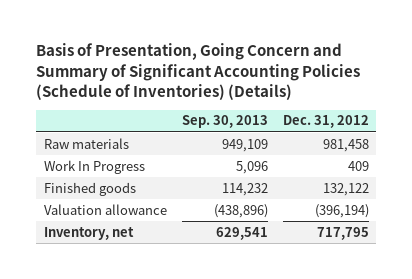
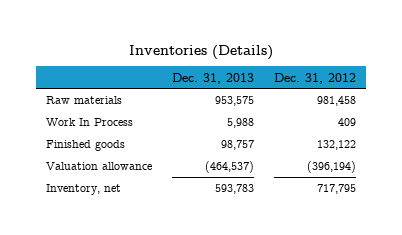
- Basis of Presentation, Going Concern and Summary of Significant Accounting Policies (Schedule of Inventories) (Details)
+ Inventories (Details)
- | Sep. 30, 2013 | Dec. 31, 2012
+ | Dec. 31, 2013 | Dec. 31, 2012
- Work In Progress | 5,096 | 409
+ Work In Process | 5,988 | 409

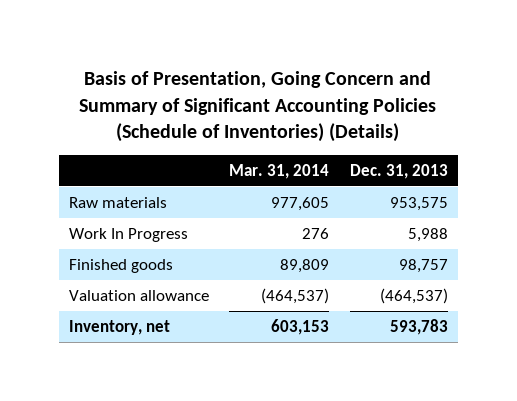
- Inventories (Details)
+ Basis of Presentation, Going Concern and Summary of Significant Accounting Policies (Schedule of Inventories) (Details)
- | Dec. 31, 2013 | Dec. 31, 2012
+ | Mar. 31, 2014 | Dec. 31, 2013
- Work In Process | 5,988 | 409
+ Work In Progress | 276 | 5,988

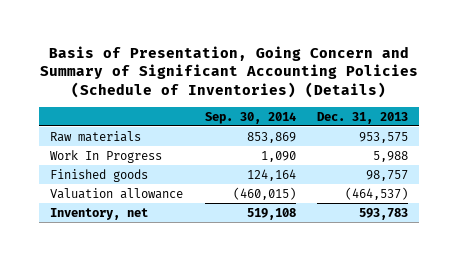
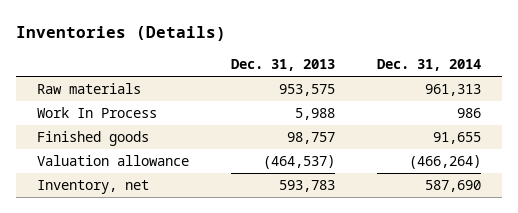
- Basis of Presentation, Going Concern and Summary of Significant Accounting Policies (Schedule of Inventories) (Details)
+ Inventories (Details)
- | Sep. 30, 2014 | Dec. 31, 2013
+ | Dec. 31, 2013 | Dec. 31, 2014
- Work In Progress | 1,090 | 5,988
+ Work In Process | 5,988 | 986

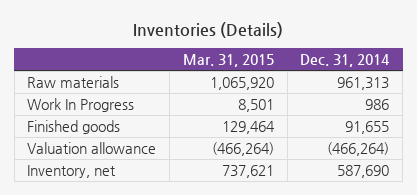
- | Dec. 31, 2013 | Dec. 31, 2014
+ | Mar. 31, 2015 | Dec. 31, 2014
- Work In Process | 5,988 | 986
+ Work In Progress | 8,501 | 986

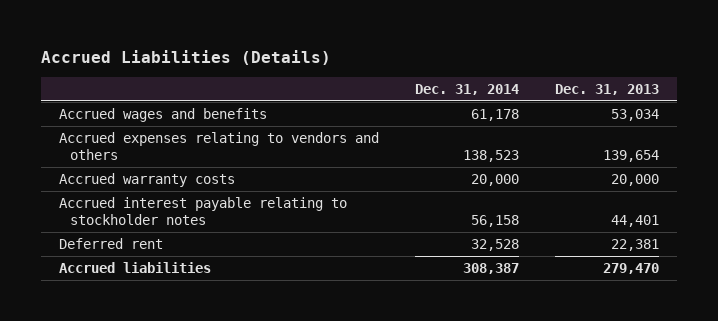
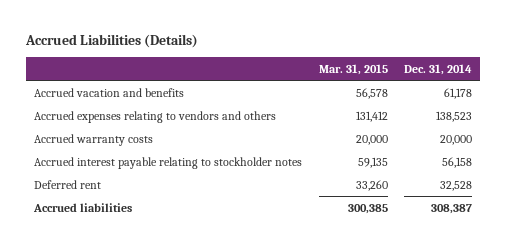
- | Dec. 31, 2014 | Dec. 31, 2013
+ | Mar. 31, 2015 | Dec. 31, 2014
- Accrued wages and benefits | 61,178 | 53,034
+ Accrued vacation and benefits | 56,578 | 61,178

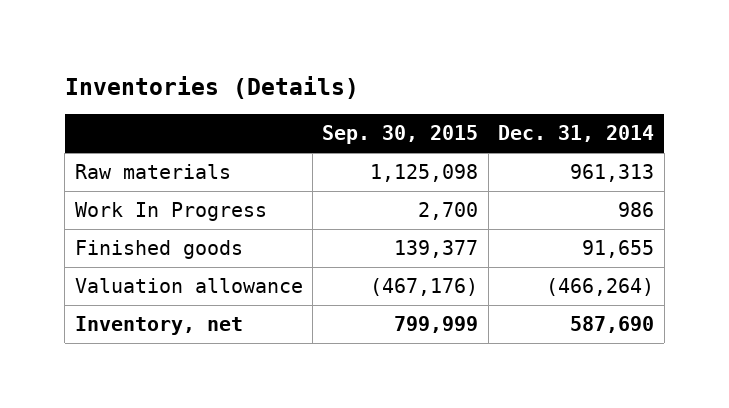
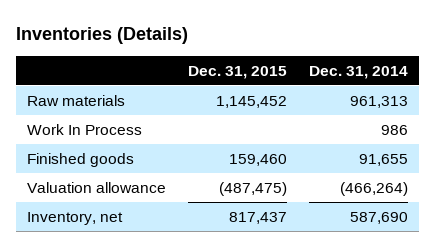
- | Sep. 30, 2015 | Dec. 31, 2014
+ | Dec. 31, 2015 | Dec. 31, 2014
- Work In Progress | 2,700 | 986
+ Work In Process | | 986

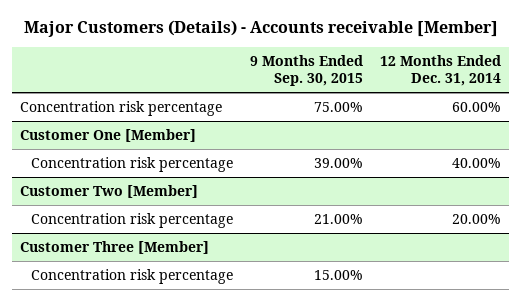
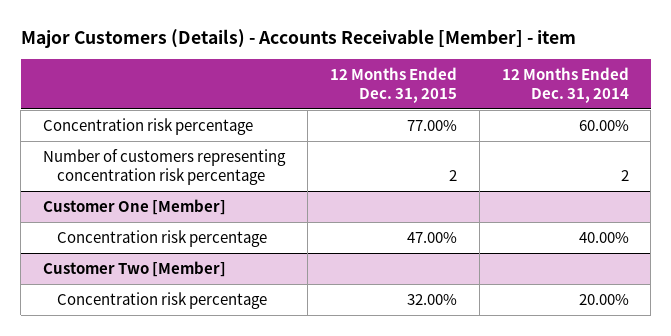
- Major Customers (Details) - Accounts receivable [Member]
+ Major Customers (Details) - Accounts Receivable [Member] - item
- | 9 Months Ended Sep. 30, 2015 | 12 Months Ended Dec. 31, 2014
+ | 12 Months Ended Dec. 31, 2015 | 12 Months Ended Dec. 31, 2014
+ Number of customers representing concentration risk percentage | 2 | 2
- Customer Three [Member]
- Concentration risk percentage | 15.00% |

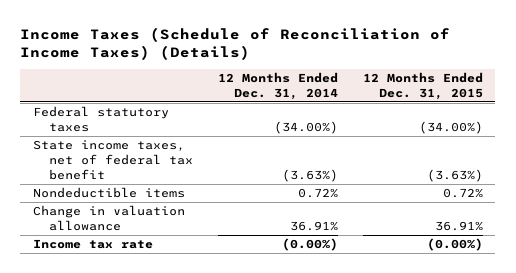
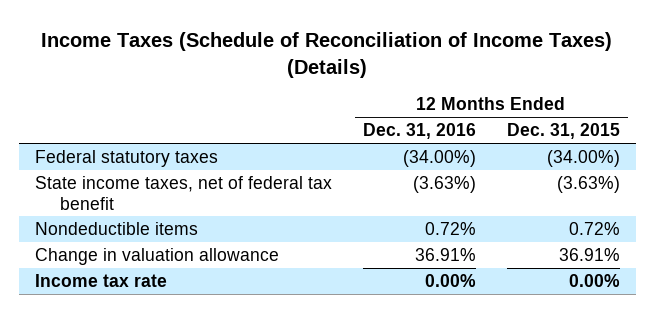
- | 12 Months Ended Dec. 31, 2014 | 12 Months Ended Dec. 31, 2015
+ | 12 Months Ended Dec. 31, 2016 | 12 Months Ended Dec. 31, 2015
- Income tax rate | (0.00%) | (0.00%)
+ Income tax rate | 0.00% | 0.00%

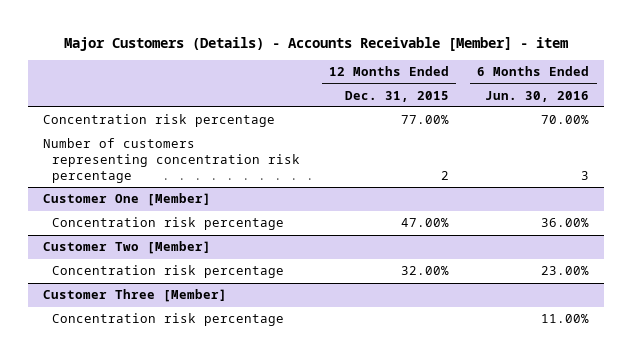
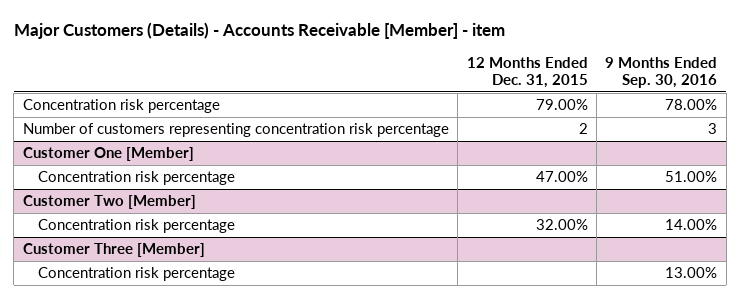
- | 12 Months Ended Dec. 31, 2015 | 6 Months Ended Jun. 30, 2016
+ | 12 Months Ended Dec. 31, 2015 | 9 Months Ended Sep. 30, 2016
- Concentration risk percentage | 77.00% | 70.00%
+ Concentration risk percentage | 79.00% | 78.00%

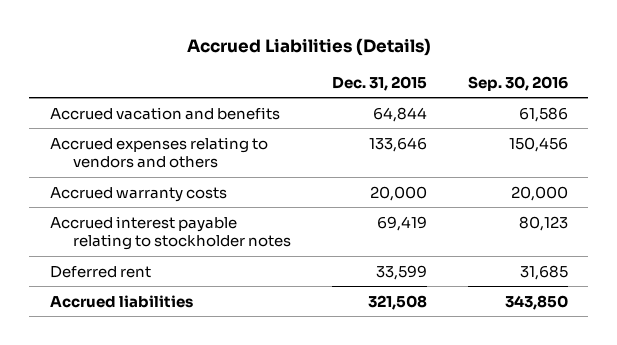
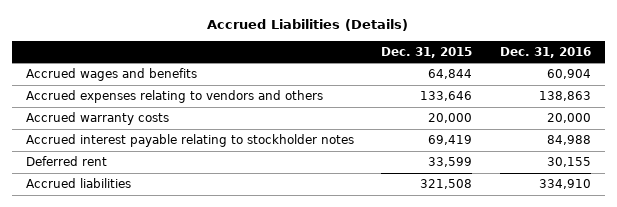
- | Dec. 31, 2015 | Sep. 30, 2016
+ | Dec. 31, 2015 | Dec. 31, 2016
- Accrued vacation and benefits | 64,844 | 61,586
+ Accrued wages and benefits | 64,844 | 60,904

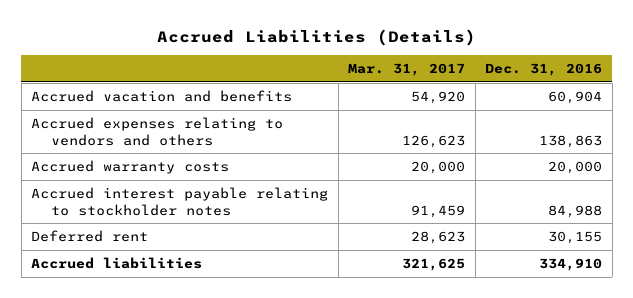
- | Dec. 31, 2015 | Dec. 31, 2016
+ | Mar. 31, 2017 | Dec. 31, 2016
- Accrued wages and benefits | 64,844 | 60,904
+ Accrued vacation and benefits | 54,920 | 60,904

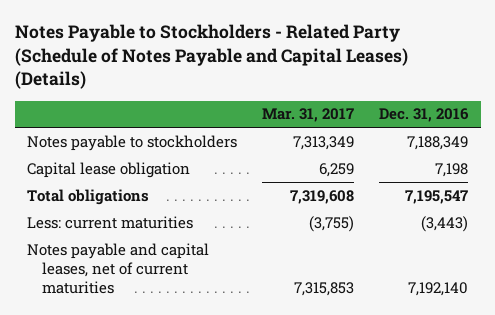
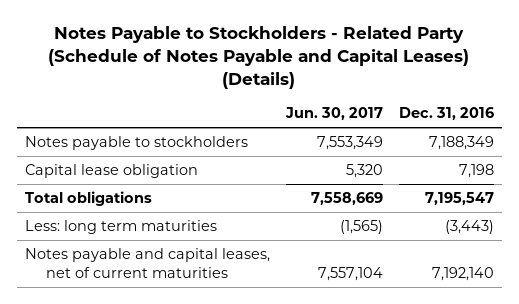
- | Mar. 31, 2017 | Dec. 31, 2016
+ | Jun. 30, 2017 | Dec. 31, 2016
- Less: current maturities | (3,755) | (3,443)
+ Less: long term maturities | (1,565) | (3,443)

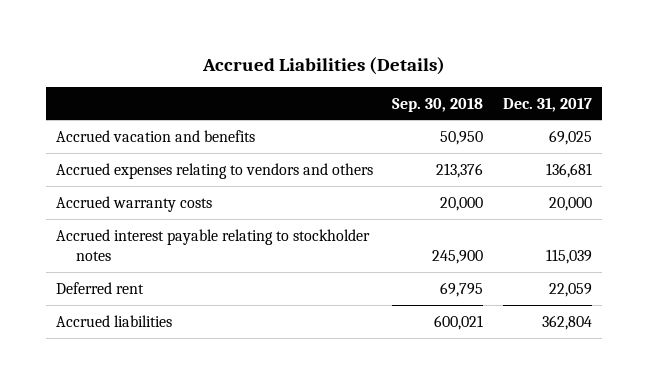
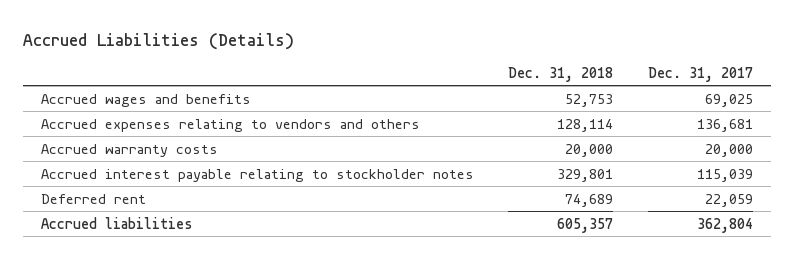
- | Sep. 30, 2018 | Dec. 31, 2017
+ | Dec. 31, 2018 | Dec. 31, 2017
- Accrued vacation and benefits | 50,950 | 69,025
+ Accrued wages and benefits | 52,753 | 69,025

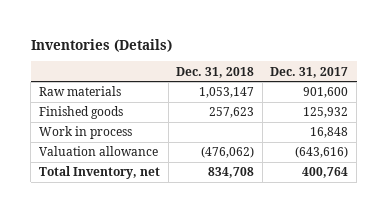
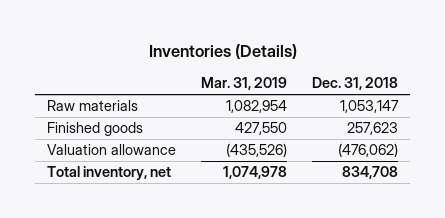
- | Dec. 31, 2018 | Dec. 31, 2017
+ | Mar. 31, 2019 | Dec. 31, 2018
- Work in process | | 16,848
- Total Inventory, net | 834,708 | 400,764
+ Total inventory, net | 1,074,978 | 834,708

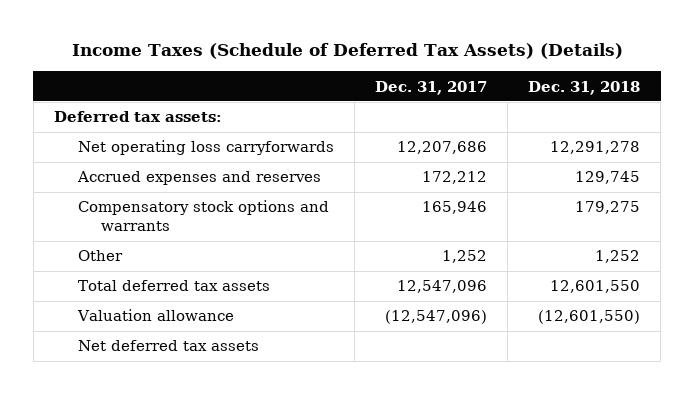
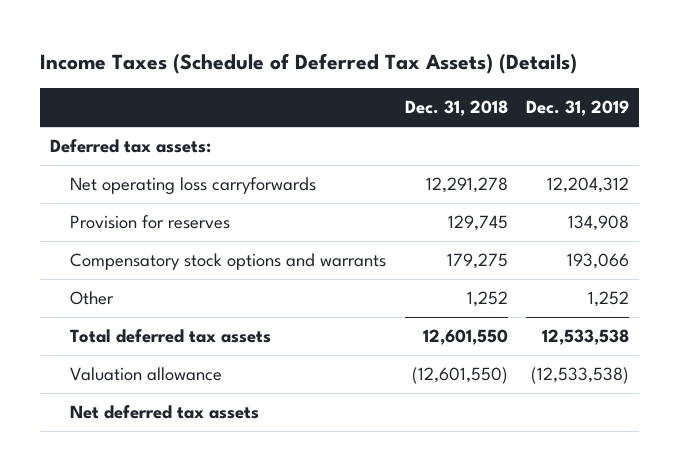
- | Dec. 31, 2017 | Dec. 31, 2018
+ | Dec. 31, 2018 | Dec. 31, 2019
- Accrued expenses and reserves | 172,212 | 129,745
+ Provision for reserves | 129,745 | 134,908

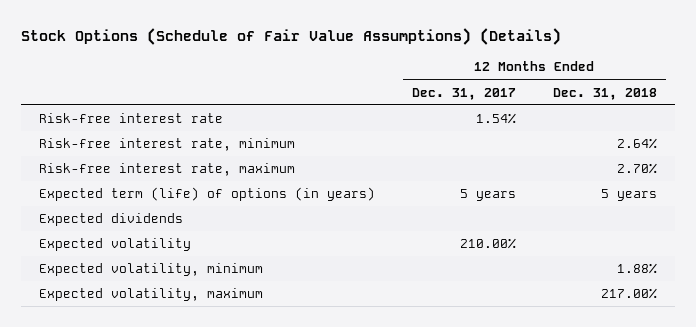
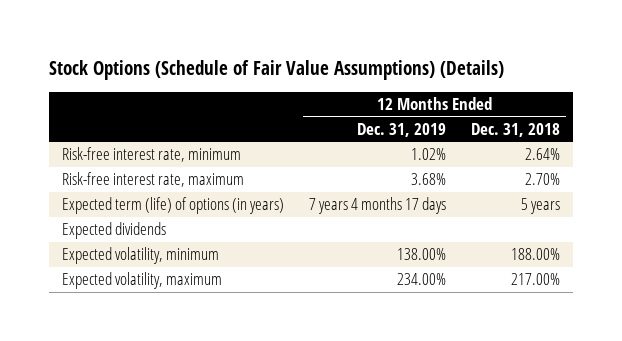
- | 12 Months Ended Dec. 31, 2017 | 12 Months Ended Dec. 31, 2018
+ | 12 Months Ended Dec. 31, 2019 | 12 Months Ended Dec. 31, 2018
- Risk-free interest rate | 1.54% |
- Expected volatility | 210.00% |
- Expected volatility, minimum | | 1.88%
+ Expected volatility, minimum | 138.00% | 188.00%

